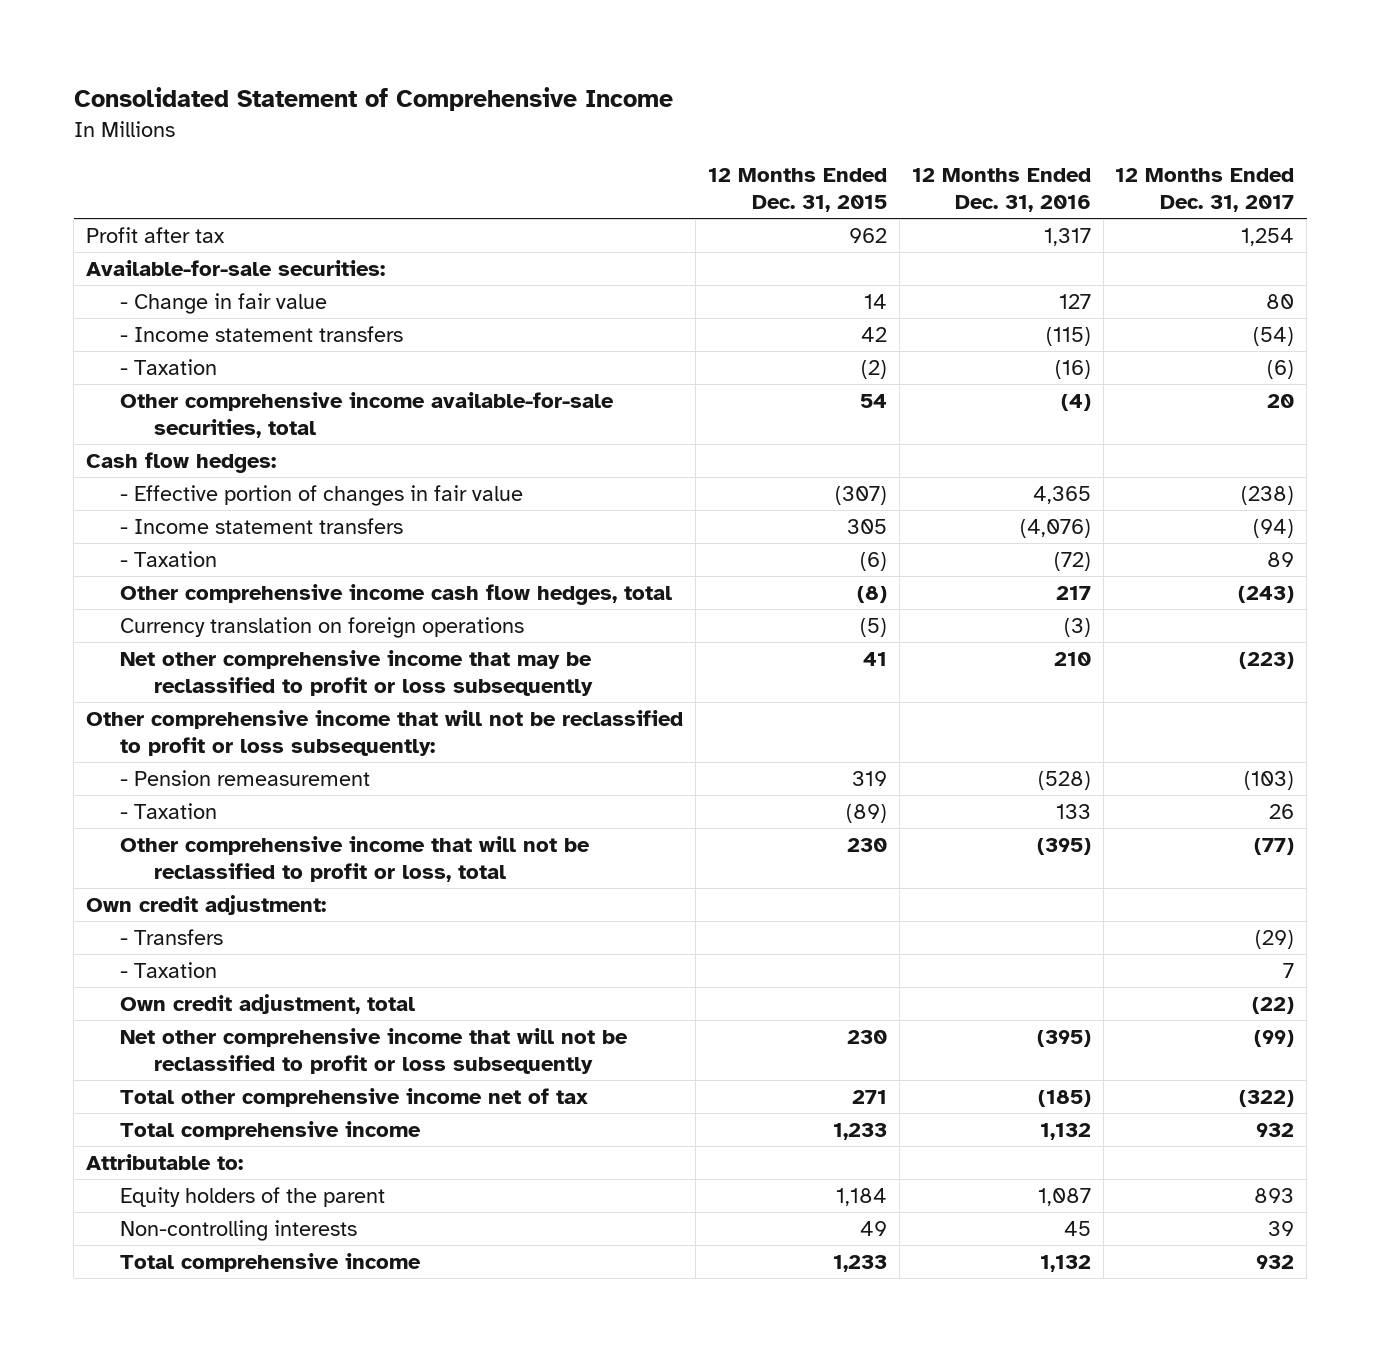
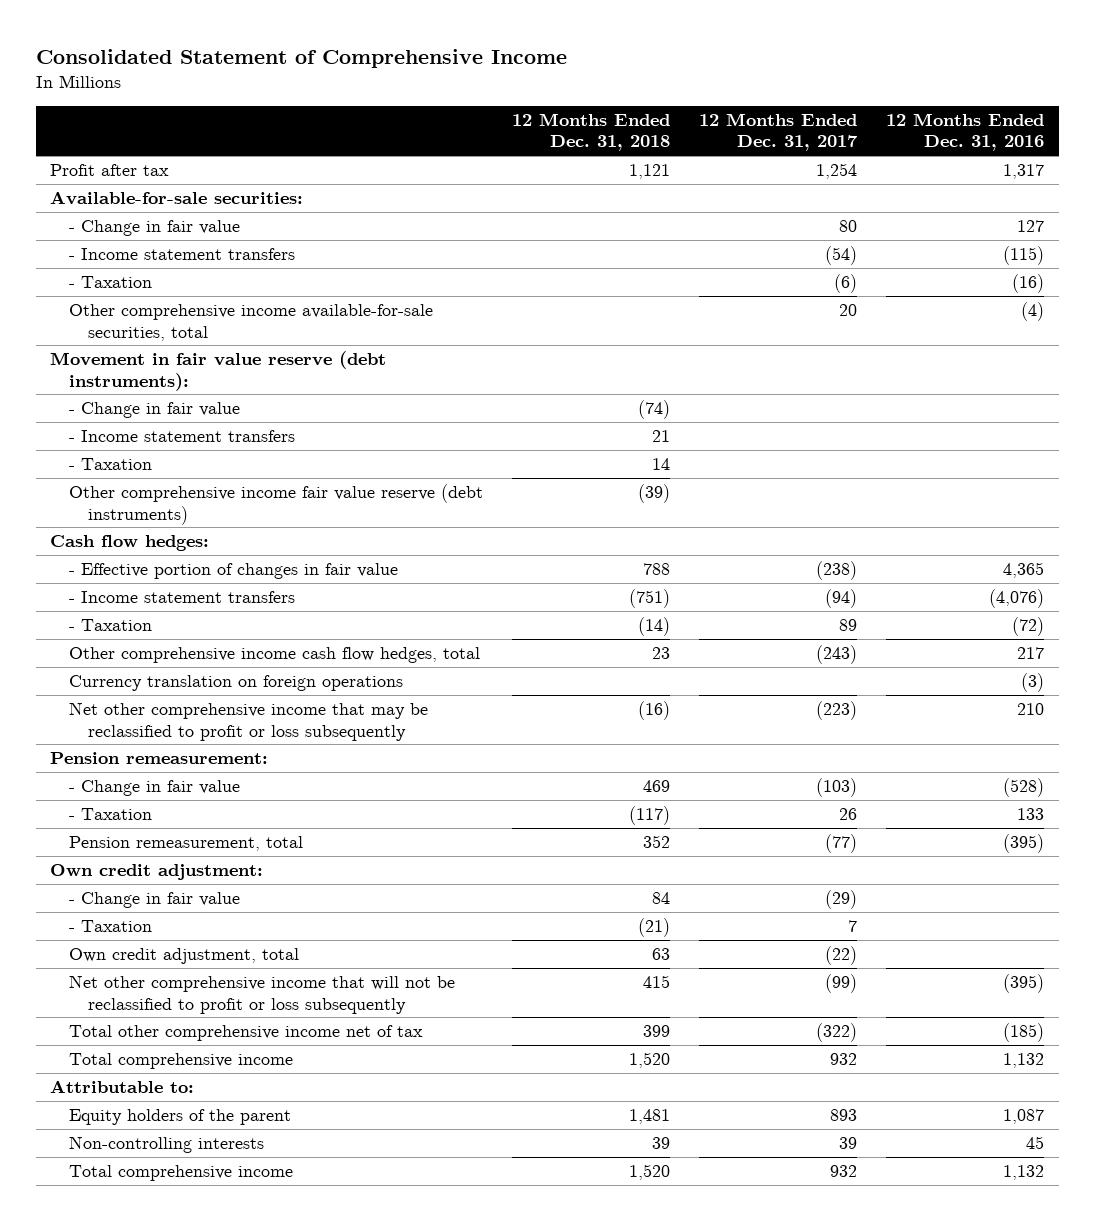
- | 12 Months Ended Dec. 31, 2015 | 12 Months Ended Dec. 31, 2016 | 12 Months Ended Dec. 31, 2017
+ | 12 Months Ended Dec. 31, 2018 | 12 Months Ended Dec. 31, 2017 | 12 Months Ended Dec. 31, 2016
+ Movement in fair value reserve (debt instruments):
+ - Change in fair value | (74) | |
+ - Income statement transfers | 21 | |
+ - Taxation | 14 | |
+ Other comprehensive income fair value reserve (debt instruments) | (39) | |
- Other comprehensive income that will not be reclassified to profit or loss subsequently:
- - Pension remeasurement | 319 | (528) | (103)
+ Pension remeasurement:
+ - Change in fair value | 469 | (103) | (528)
- Other comprehensive income that will not be reclassified to profit or loss, total | 230 | (395) | (77)
+ Pension remeasurement, total | 352 | (77) | (395)
- - Transfers | | | (29)
+ - Change in fair value | 84 | (29) |

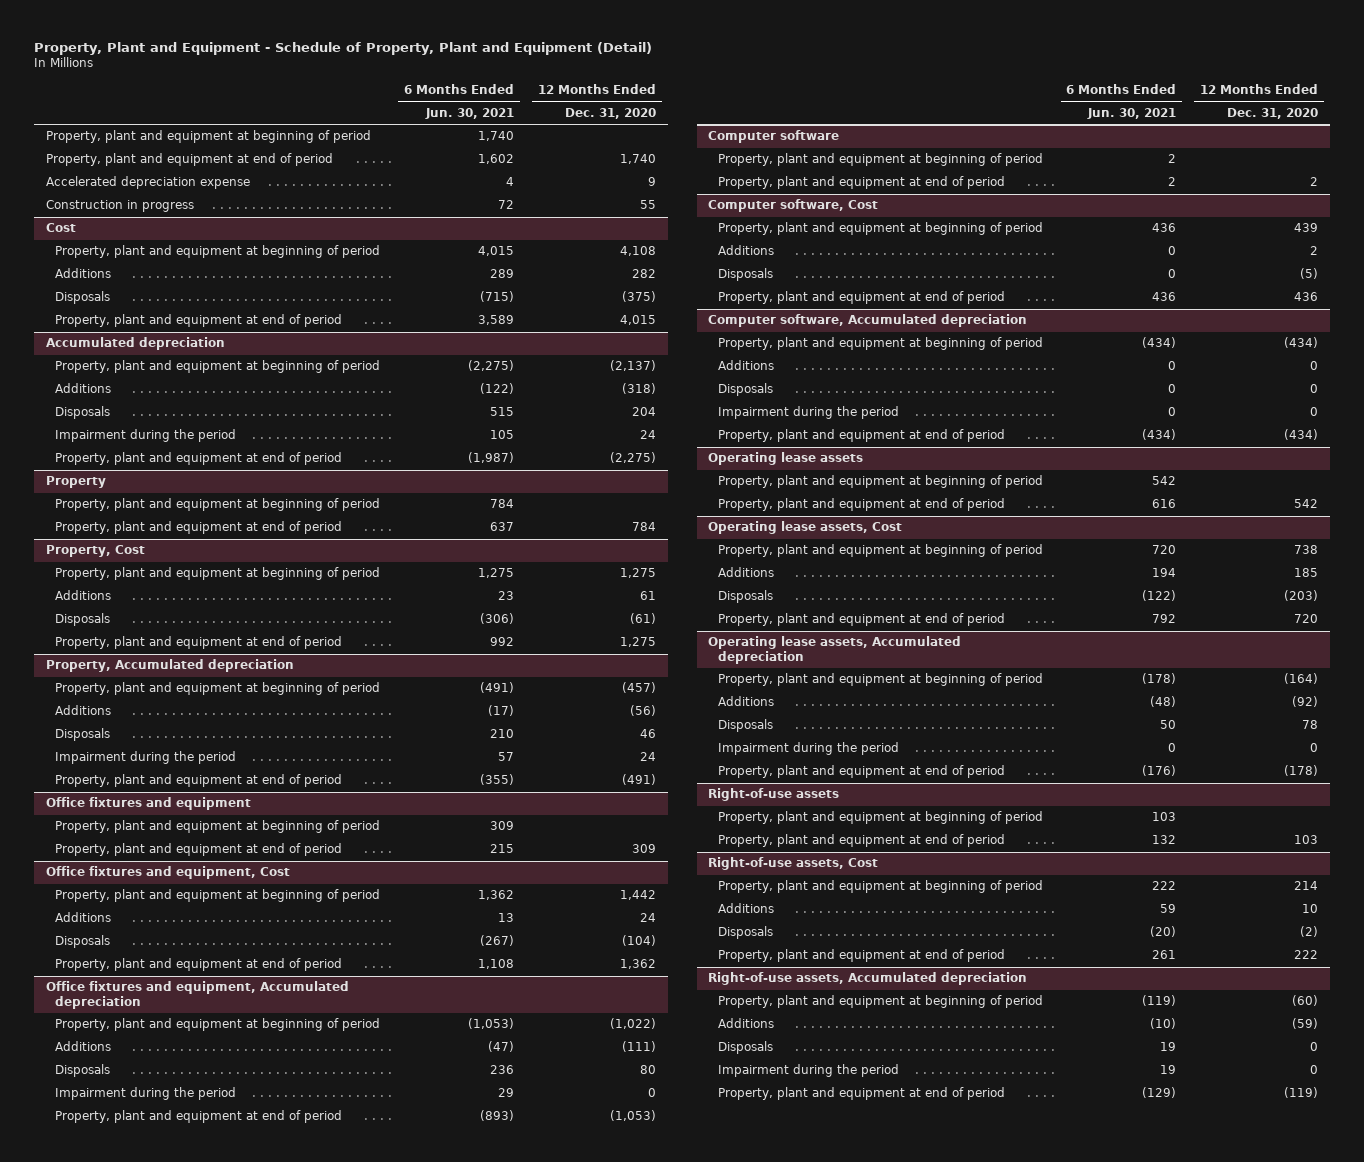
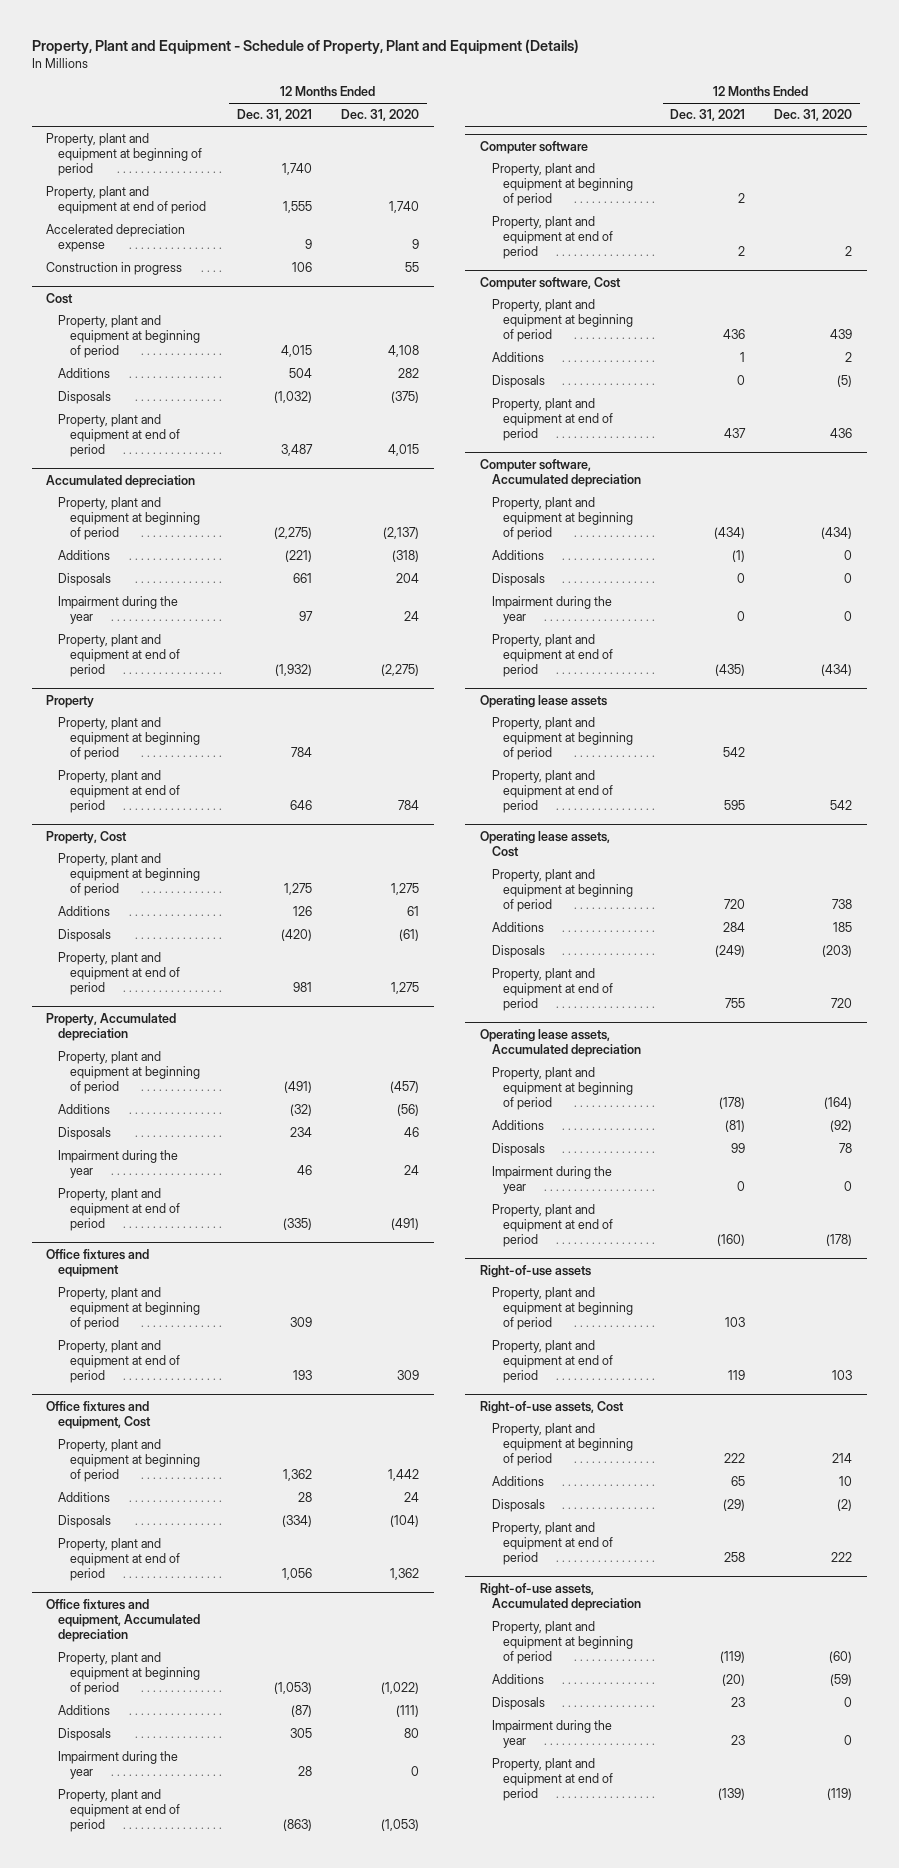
- Property, Plant and Equipment - Schedule of Property, Plant and Equipment (Detail)
+ Property, Plant and Equipment - Schedule of Property, Plant and Equipment (Details)
- | 6 Months Ended Jun. 30, 2021 | 12 Months Ended Dec. 31, 2020
+ | 12 Months Ended Dec. 31, 2021 | 12 Months Ended Dec. 31, 2020
@ Accumulated depreciation
- Impairment during the period | 105 | 24
+ Impairment during the year | 97 | 24
@ Property, Accumulated depreciation
- Impairment during the period | 57 | 24
+ Impairment during the year | 46 | 24
@ Office fixtures and equipment, Accumulated depreciation
- Impairment during the period | 29 | 0
+ Impairment during the year | 28 | 0
@ Computer software, Accumulated depreciation
- Impairment during the period | 0 | 0
+ Impairment during the year | 0 | 0
@ Operating lease assets, Accumulated depreciation
- Impairment during the period | 0 | 0
+ Impairment during the year | 0 | 0
@ Right-of-use assets, Accumulated depreciation
- Impairment during the period | 19 | 0
+ Impairment during the year | 23 | 0

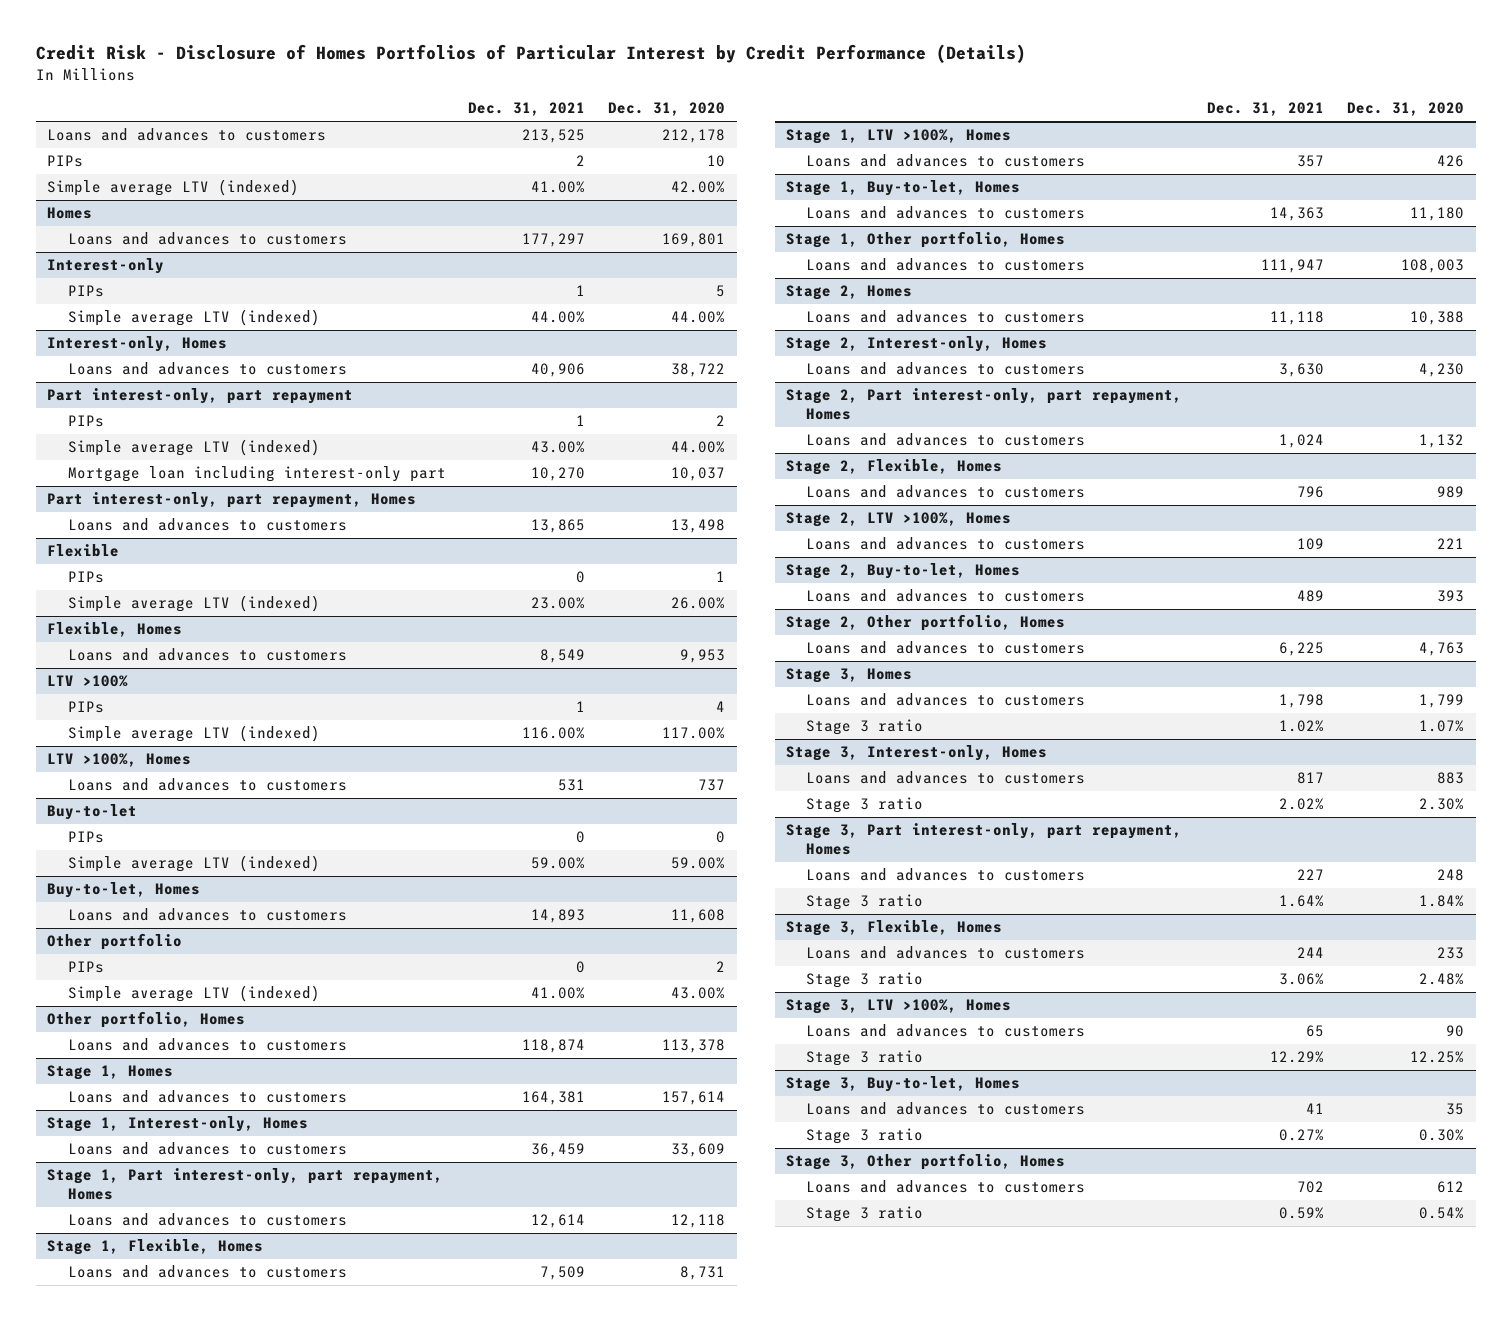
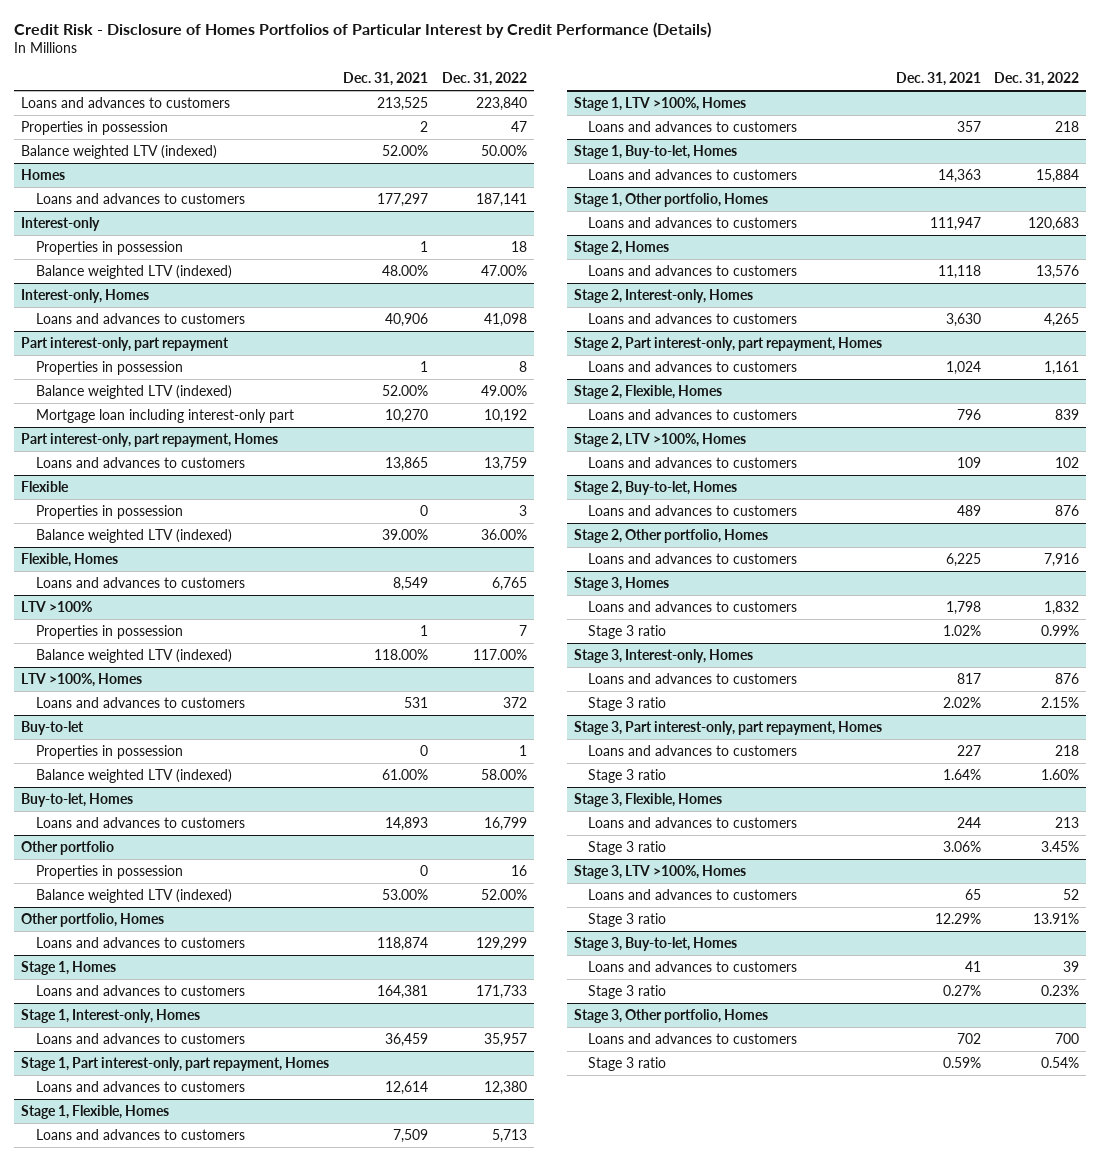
- | Dec. 31, 2021 | Dec. 31, 2020
+ | Dec. 31, 2021 | Dec. 31, 2022
- PIPs | 2 | 10
- Simple average LTV (indexed) | 41.00% | 42.00%
+ Properties in possession | 2 | 47
+ Balance weighted LTV (indexed) | 52.00% | 50.00%
@ Interest-only
- PIPs | 1 | 5
- Simple average LTV (indexed) | 44.00% | 44.00%
+ Properties in possession | 1 | 18
+ Balance weighted LTV (indexed) | 48.00% | 47.00%
@ Part interest-only, part repayment
- PIPs | 1 | 2
- Simple average LTV (indexed) | 43.00% | 44.00%
+ Properties in possession | 1 | 8
+ Balance weighted LTV (indexed) | 52.00% | 49.00%
@ Flexible
- PIPs | 0 | 1
- Simple average LTV (indexed) | 23.00% | 26.00%
+ Properties in possession | 0 | 3
+ Balance weighted LTV (indexed) | 39.00% | 36.00%
@ LTV >100%
- PIPs | 1 | 4
- Simple average LTV (indexed) | 116.00% | 117.00%
+ Properties in possession | 1 | 7
+ Balance weighted LTV (indexed) | 118.00% | 117.00%
@ Buy-to-let
- PIPs | 0 | 0
- Simple average LTV (indexed) | 59.00% | 59.00%
+ Properties in possession | 0 | 1
+ Balance weighted LTV (indexed) | 61.00% | 58.00%
@ Other portfolio
- PIPs | 0 | 2
- Simple average LTV (indexed) | 41.00% | 43.00%
+ Properties in possession | 0 | 16
+ Balance weighted LTV (indexed) | 53.00% | 52.00%

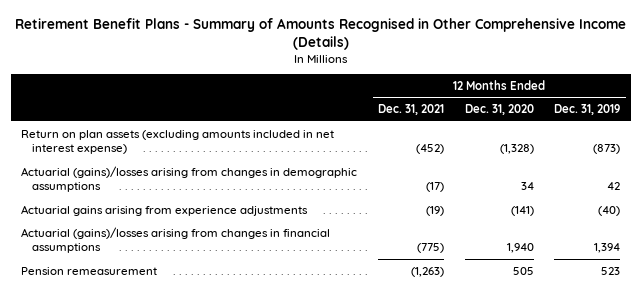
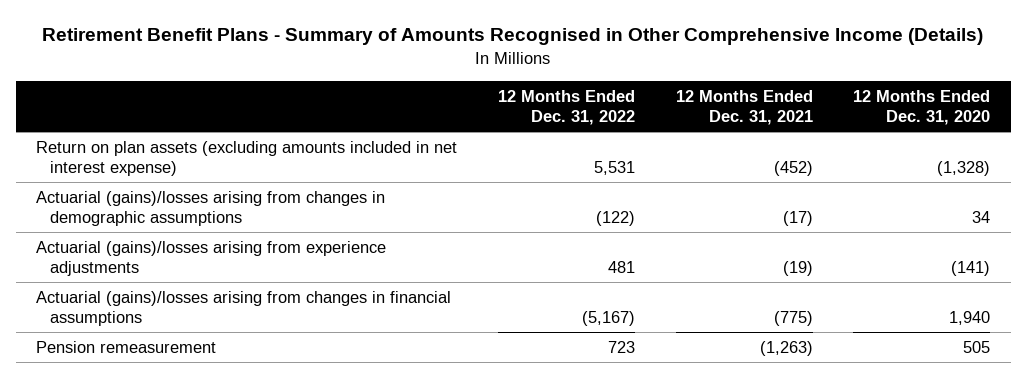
- | 12 Months Ended Dec. 31, 2021 | 12 Months Ended Dec. 31, 2020 | 12 Months Ended Dec. 31, 2019
+ | 12 Months Ended Dec. 31, 2022 | 12 Months Ended Dec. 31, 2021 | 12 Months Ended Dec. 31, 2020
- Actuarial gains arising from experience adjustments | (19) | (141) | (40)
+ Actuarial (gains)/losses arising from experience adjustments | 481 | (19) | (141)

